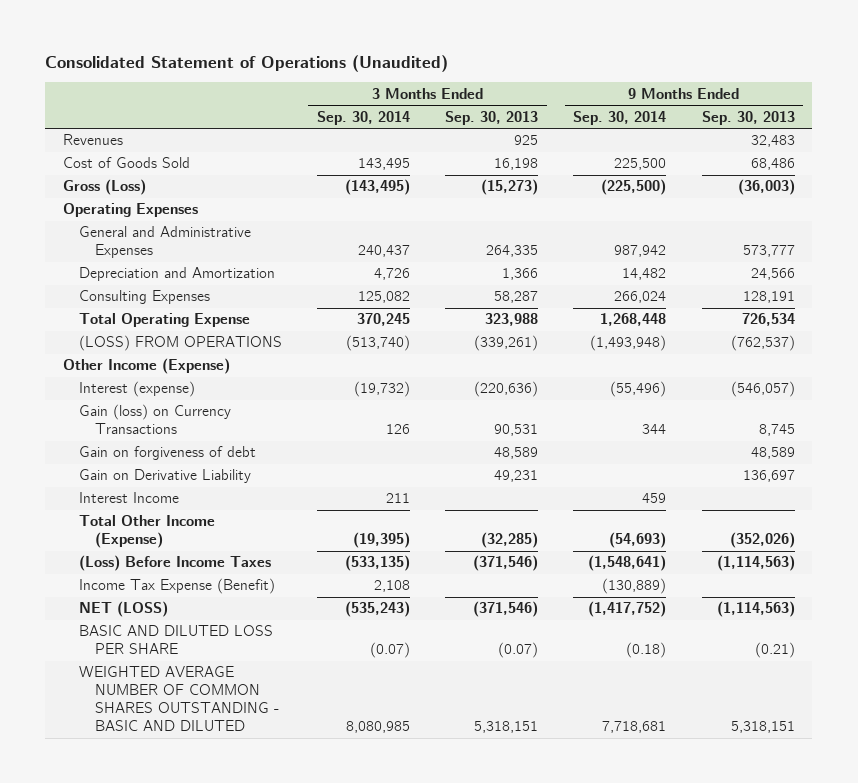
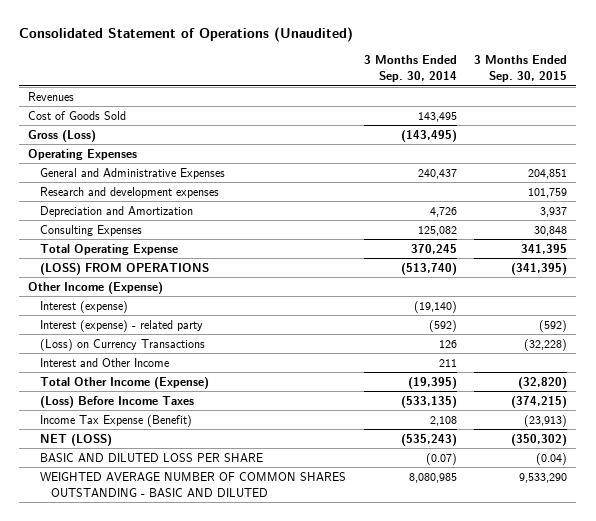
- | 3 Months Ended Sep. 30, 2014 | 3 Months Ended Sep. 30, 2013 | 9 Months Ended Sep. 30, 2014 | 9 Months Ended Sep. 30, 2013
+ | 3 Months Ended Sep. 30, 2014 | 3 Months Ended Sep. 30, 2015
+ Research and development expenses | | 101,759
- Interest (expense) | (19,732) | (220,636) | (55,496) | (546,057)
- Gain (loss) on Currency Transactions | 126 | 90,531 | 344 | 8,745
- Gain on forgiveness of debt | | 48,589 | | 48,589
- Gain on Derivative Liability | | 49,231 | | 136,697
- Interest Income | 211 | | 459 |
+ Interest (expense) | (19,140) |
+ Interest (expense) - related party | (592) | (592)
+ (Loss) on Currency Transactions | 126 | (32,228)
+ Interest and Other Income | 211 |

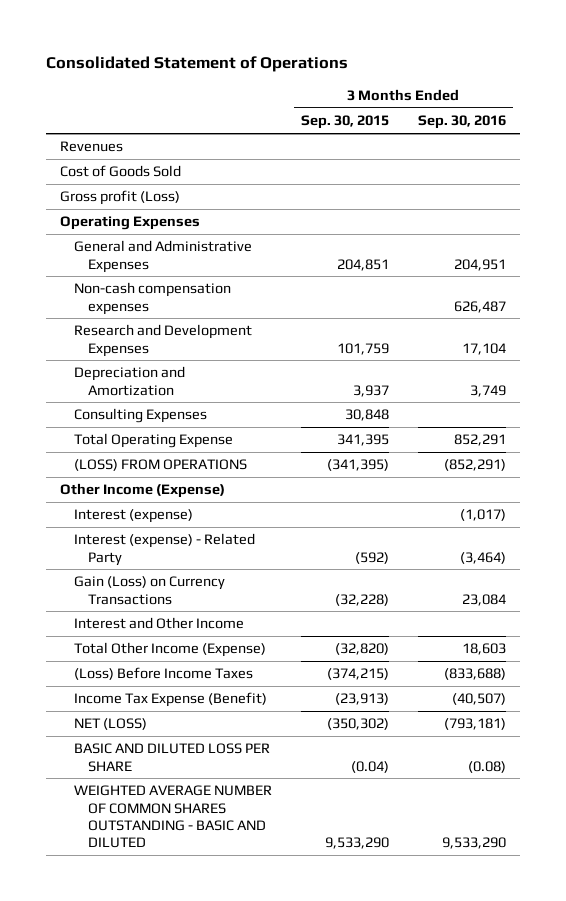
- Consolidated Statement of Operations (Unaudited)
+ Consolidated Statement of Operations
- | 3 Months Ended Sep. 30, 2014 | 3 Months Ended Sep. 30, 2015
+ | 3 Months Ended Sep. 30, 2015 | 3 Months Ended Sep. 30, 2016
- Gross (Loss) | (143,495) |
+ Gross profit (Loss)
- Research and development expenses | | 101,759
+ Non-cash compensation expenses | | 626,487
+ Research and Development Expenses | 101,759 | 17,104
- Interest (expense) - related party | (592) | (592)
- (Loss) on Currency Transactions | 126 | (32,228)
+ Interest (expense) - Related Party | (592) | (3,464)
+ Gain (Loss) on Currency Transactions | (32,228) | 23,084

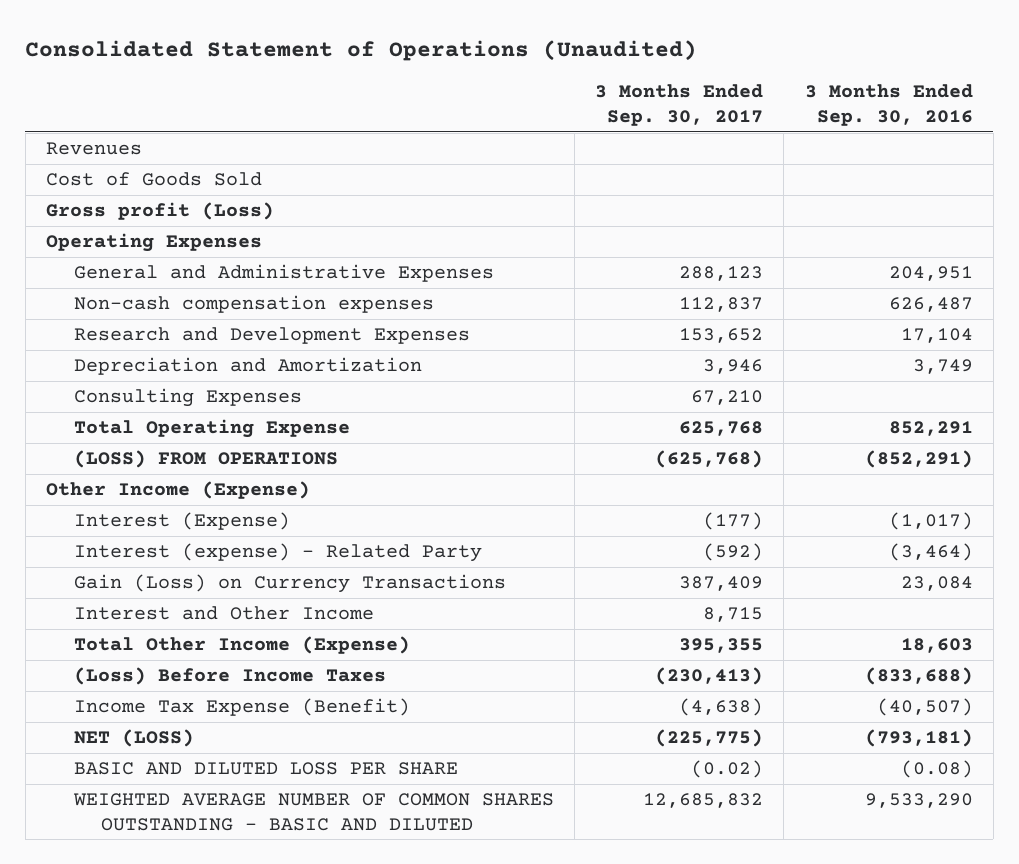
- Consolidated Statement of Operations
+ Consolidated Statement of Operations (Unaudited)
- | 3 Months Ended Sep. 30, 2015 | 3 Months Ended Sep. 30, 2016
+ | 3 Months Ended Sep. 30, 2017 | 3 Months Ended Sep. 30, 2016
- Interest (expense) | | (1,017)
+ Interest (Expense) | (177) | (1,017)

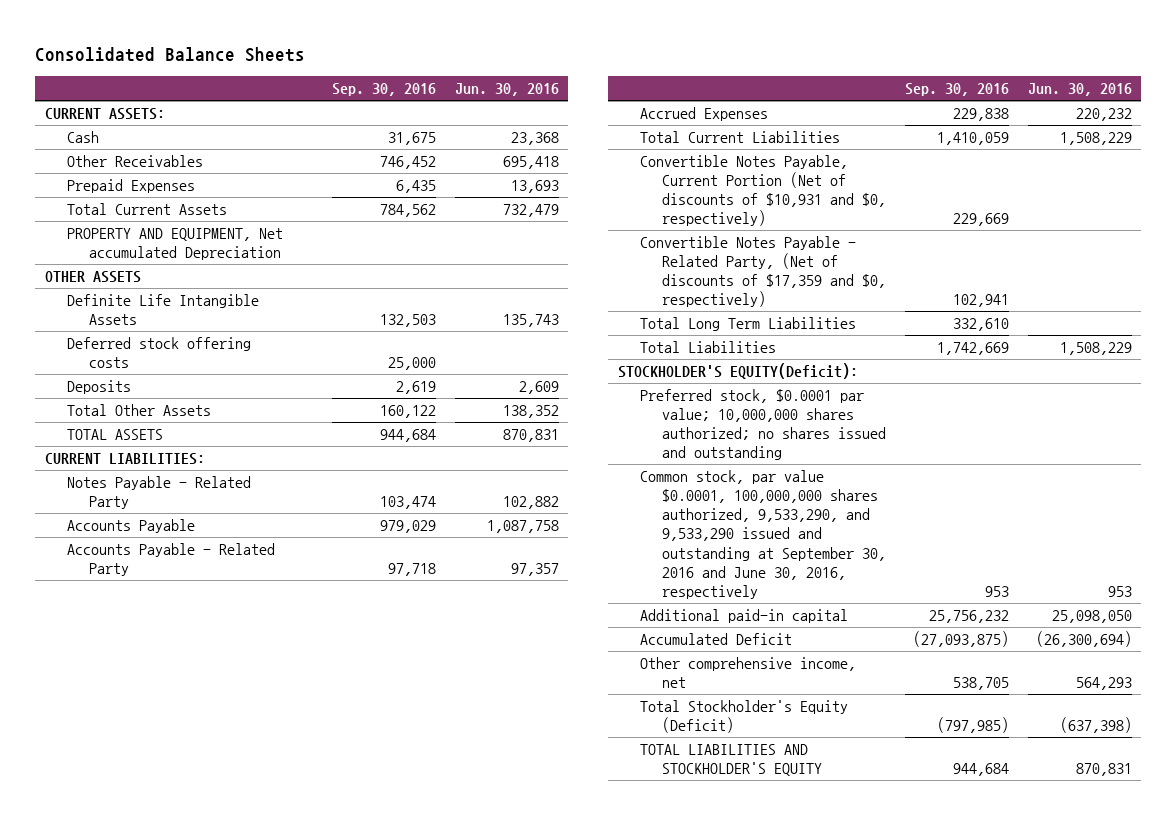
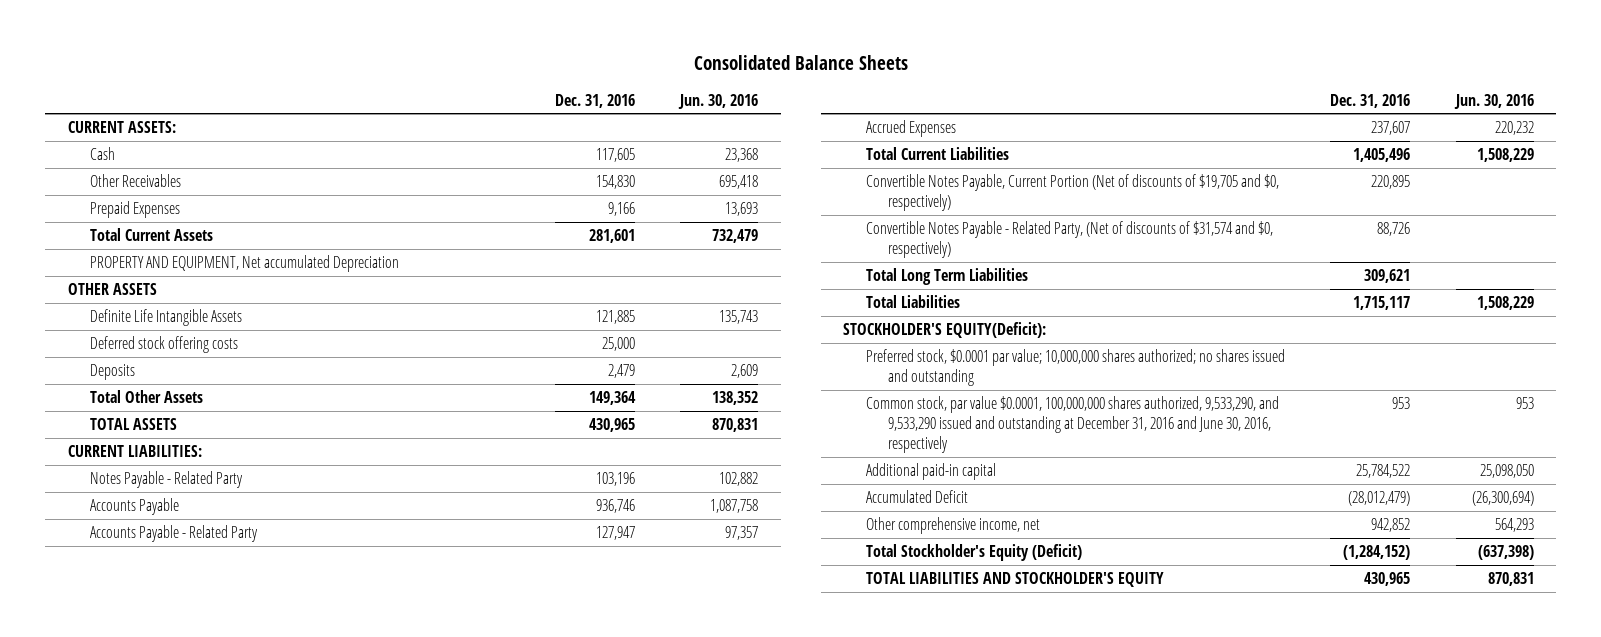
- | Sep. 30, 2016 | Jun. 30, 2016
+ | Dec. 31, 2016 | Jun. 30, 2016
- Convertible Notes Payable, Current Portion (Net of discounts of $10,931 and $0, respectively) | 229,669 |
- Convertible Notes Payable - Related Party, (Net of discounts of $17,359 and $0, respectively) | 102,941 |
+ Convertible Notes Payable, Current Portion (Net of discounts of $19,705 and $0, respectively) | 220,895 |
+ Convertible Notes Payable - Related Party, (Net of discounts of $31,574 and $0, respectively) | 88,726 |
- Common stock, par value $0.0001, 100,000,000 shares authorized, 9,533,290, and 9,533,290 issued and outstanding at September 30, 2016 and June 30, 2016, respectively | 953 | 953
+ Common stock, par value $0.0001, 100,000,000 shares authorized, 9,533,290, and 9,533,290 issued and outstanding at December 31, 2016 and June 30, 2016, respectively | 953 | 953

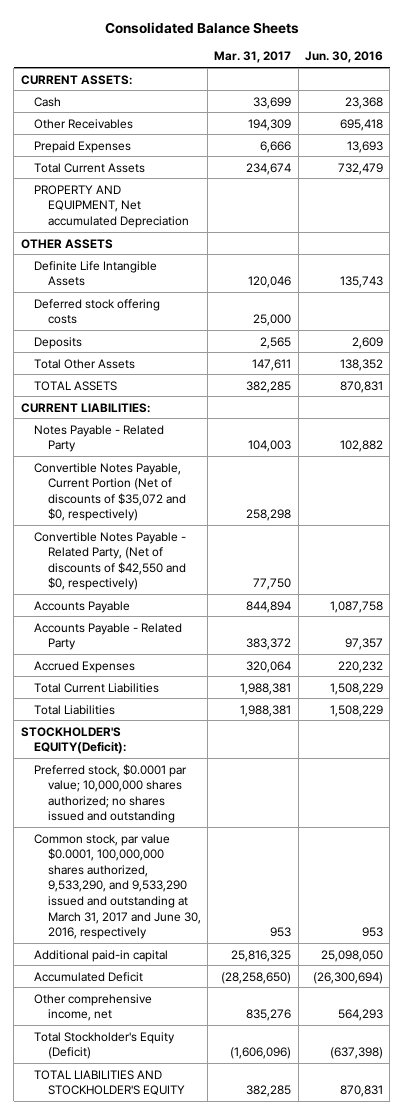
- | Dec. 31, 2016 | Jun. 30, 2016
+ | Mar. 31, 2017 | Jun. 30, 2016
+ Convertible Notes Payable, Current Portion (Net of discounts of $35,072 and $0, respectively) | 258,298 |
+ Convertible Notes Payable - Related Party, (Net of discounts of $42,550 and $0, respectively) | 77,750 |
- Convertible Notes Payable, Current Portion (Net of discounts of $19,705 and $0, respectively) | 220,895 |
- Convertible Notes Payable - Related Party, (Net of discounts of $31,574 and $0, respectively) | 88,726 |
- Total Long Term Liabilities | 309,621 |
- Common stock, par value $0.0001, 100,000,000 shares authorized, 9,533,290, and 9,533,290 issued and outstanding at December 31, 2016 and June 30, 2016, respectively | 953 | 953
+ Common stock, par value $0.0001, 100,000,000 shares authorized, 9,533,290, and 9,533,290 issued and outstanding at March 31, 2017 and June 30, 2016, respectively | 953 | 953

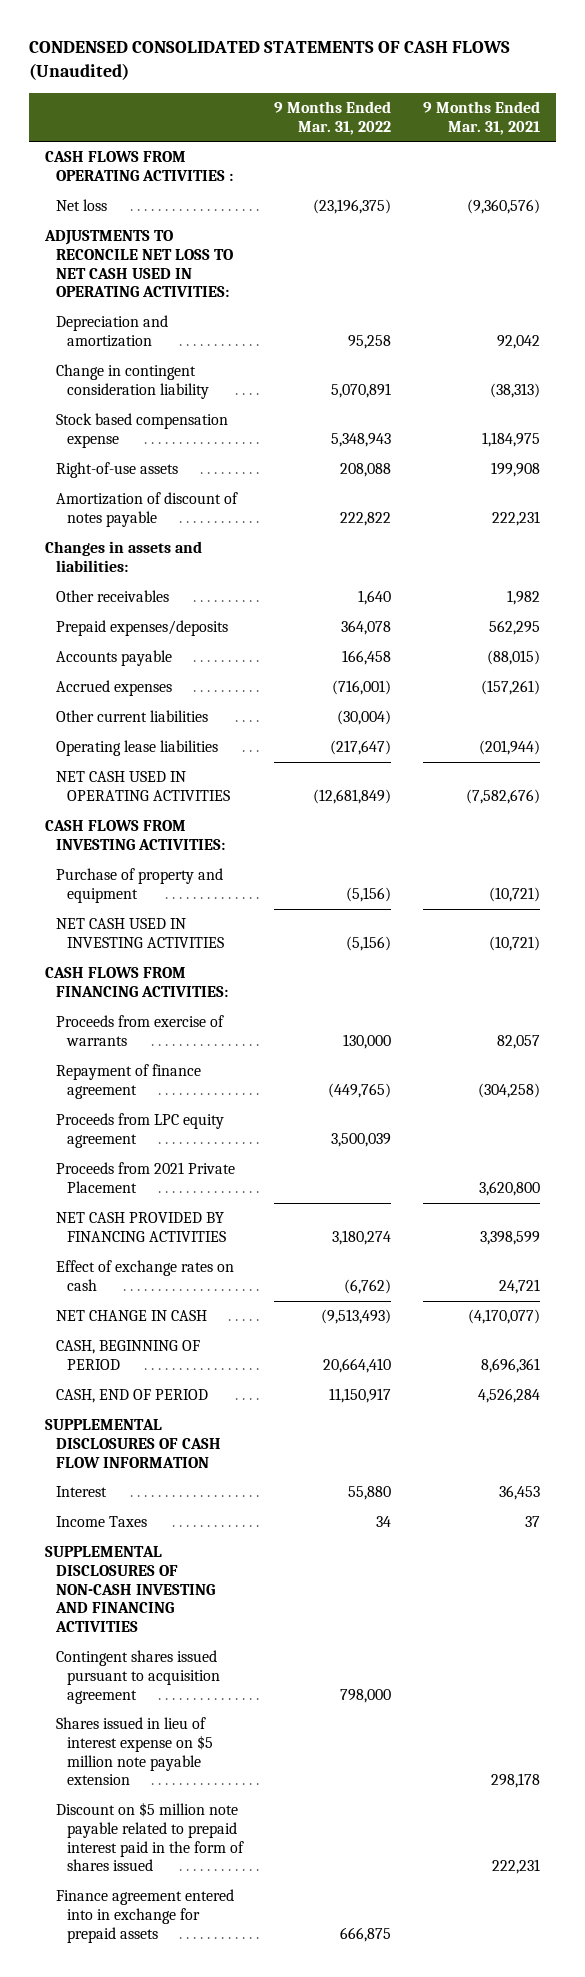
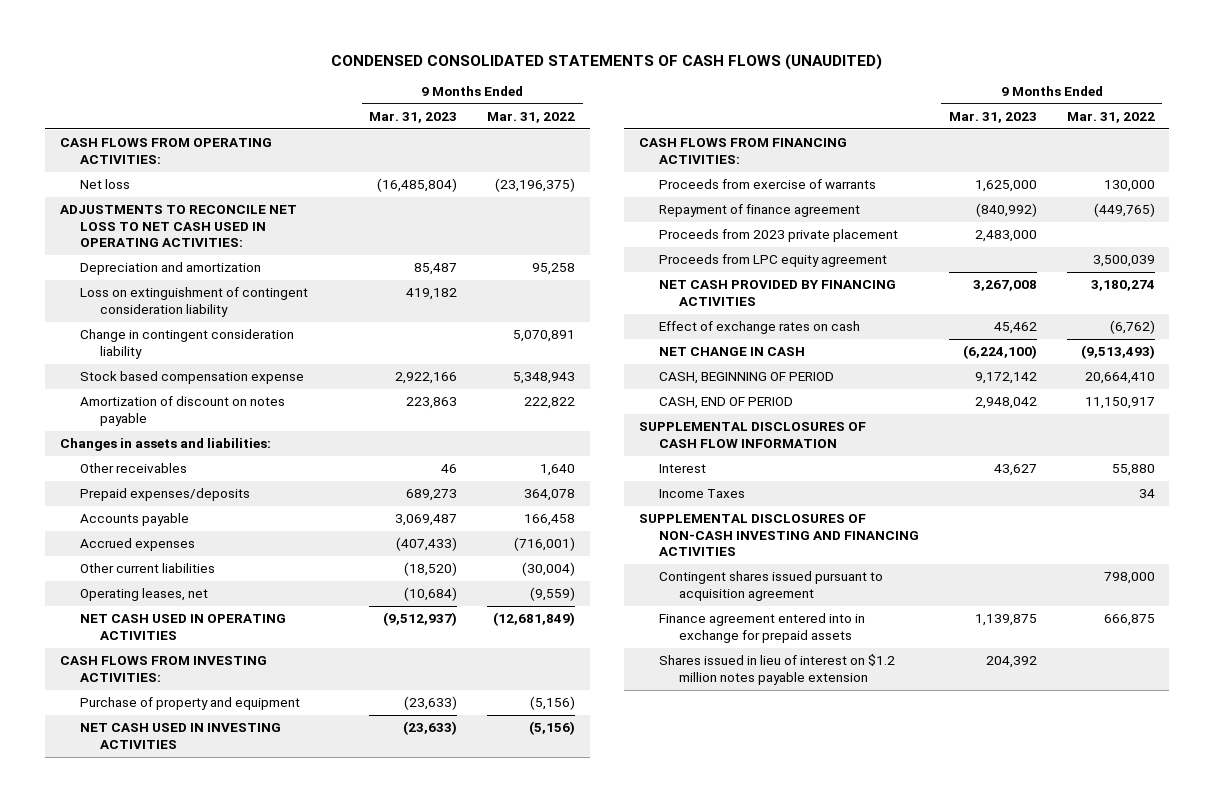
- CONDENSED CONSOLIDATED STATEMENTS OF CASH FLOWS (Unaudited)
+ CONDENSED CONSOLIDATED STATEMENTS OF CASH FLOWS (UNAUDITED)
- | 9 Months Ended Mar. 31, 2022 | 9 Months Ended Mar. 31, 2021
+ | 9 Months Ended Mar. 31, 2023 | 9 Months Ended Mar. 31, 2022
- CASH FLOWS FROM OPERATING ACTIVITIES :
+ CASH FLOWS FROM OPERATING ACTIVITIES:
+ Loss on extinguishment of contingent consideration liability | 419,182 |
- Right-of-use assets | 208,088 | 199,908
- Amortization of discount of notes payable | 222,822 | 222,231
+ Amortization of discount on notes payable | 223,863 | 222,822
- Operating lease liabilities | (217,647) | (201,944)
+ Operating leases, net | (10,684) | (9,559)
+ Proceeds from 2023 private placement | 2,483,000 |
- Proceeds from 2021 Private Placement | | 3,620,800
- Shares issued in lieu of interest expense on $5 million note payable extension | | 298,178
- Discount on $5 million note payable related to prepaid interest paid in the form of shares issued | | 222,231
+ Shares issued in lieu of interest on $1.2 million notes payable extension | 204,392 |

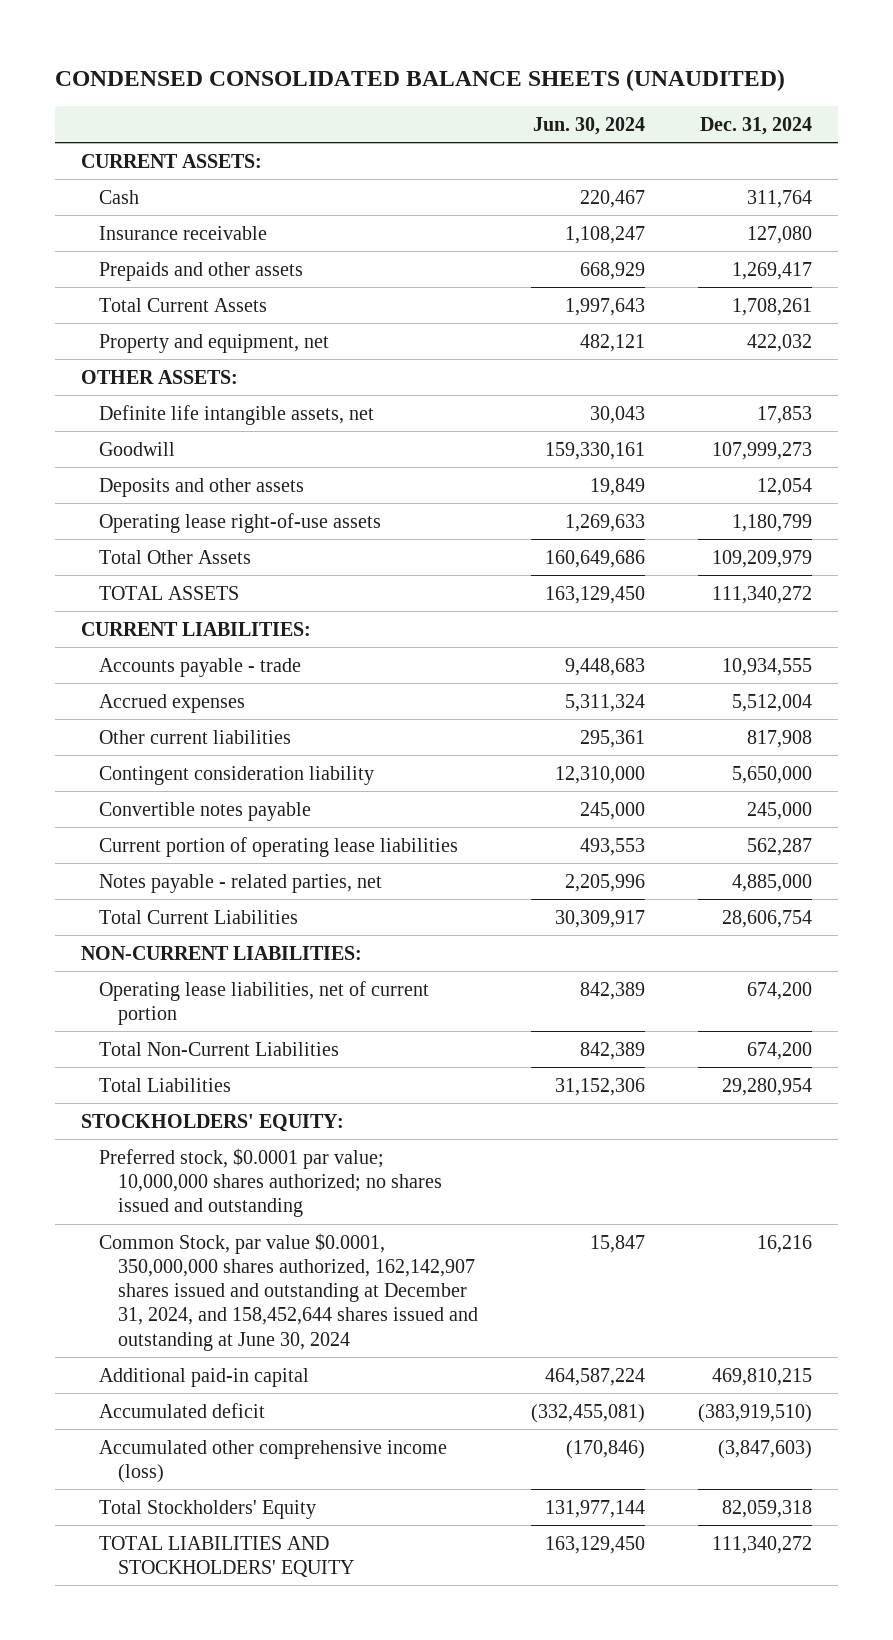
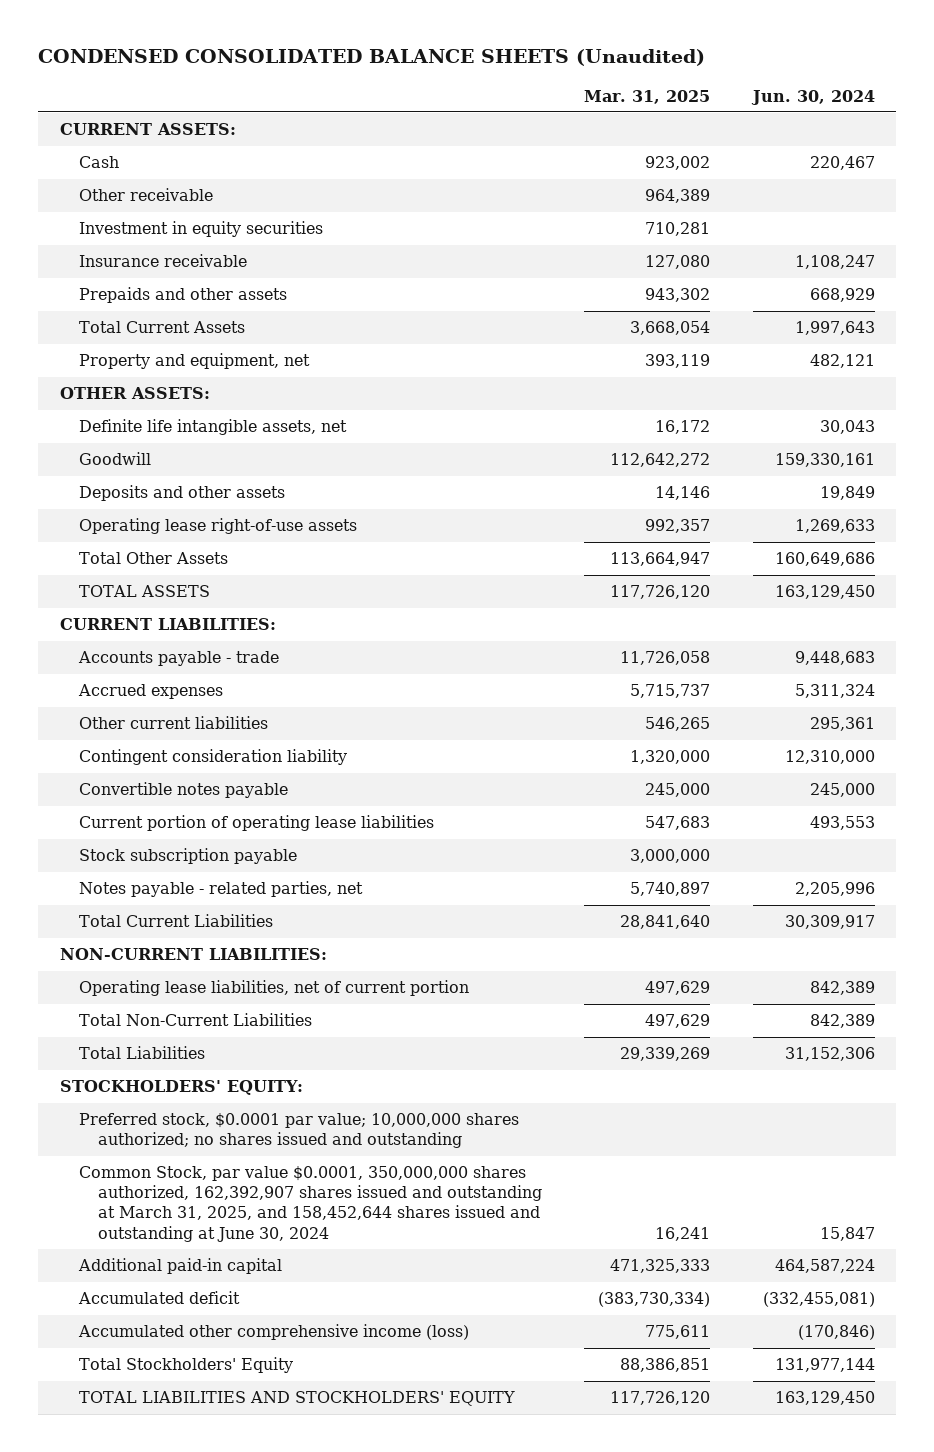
- CONDENSED CONSOLIDATED BALANCE SHEETS (UNAUDITED)
+ CONDENSED CONSOLIDATED BALANCE SHEETS (Unaudited)
- | Jun. 30, 2024 | Dec. 31, 2024
+ | Mar. 31, 2025 | Jun. 30, 2024
+ Other receivable | 964,389 |
+ Investment in equity securities | 710,281 |
+ Stock subscription payable | 3,000,000 |
- Common Stock, par value $0.0001, 350,000,000 shares authorized, 162,142,907 shares issued and outstanding at December 31, 2024, and 158,452,644 shares issued and outstanding at June 30, 2024 | 15,847 | 16,216
+ Common Stock, par value $0.0001, 350,000,000 shares authorized, 162,392,907 shares issued and outstanding at March 31, 2025, and 158,452,644 shares issued and outstanding at June 30, 2024 | 16,241 | 15,847

